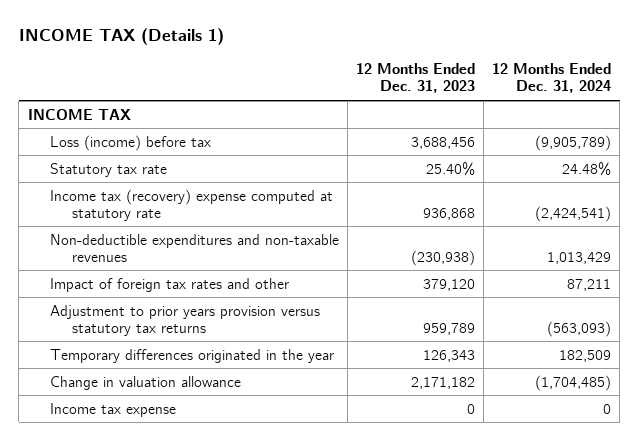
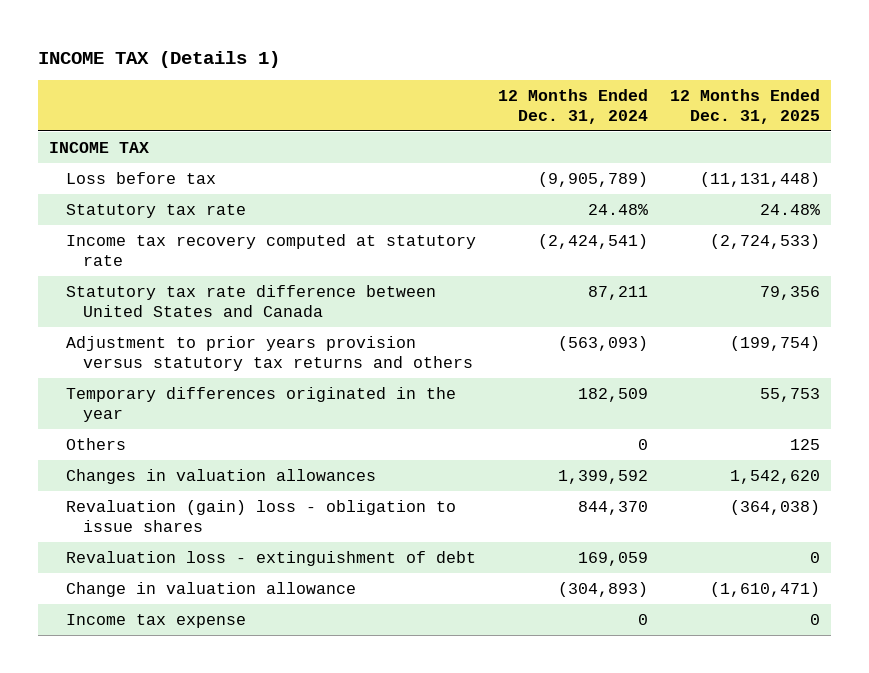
- | 12 Months Ended Dec. 31, 2023 | 12 Months Ended Dec. 31, 2024
+ | 12 Months Ended Dec. 31, 2024 | 12 Months Ended Dec. 31, 2025
- Loss (income) before tax | 3,688,456 | (9,905,789)
+ Loss before tax | (9,905,789) | (11,131,448)
- Income tax (recovery) expense computed at statutory rate | 936,868 | (2,424,541)
- Non-deductible expenditures and non-taxable revenues | (230,938) | 1,013,429
- Impact of foreign tax rates and other | 379,120 | 87,211
- Adjustment to prior years provision versus statutory tax returns | 959,789 | (563,093)
+ Income tax recovery computed at statutory rate | (2,424,541) | (2,724,533)
+ Statutory tax rate difference between United States and Canada | 87,211 | 79,356
+ Adjustment to prior years provision versus statutory tax returns and others | (563,093) | (199,754)
- Change in valuation allowance | 2,171,182 | (1,704,485)
+ Others | 0 | 125
+ Changes in valuation allowances | 1,399,592 | 1,542,620
+ Revaluation (gain) loss - obligation to issue shares | 844,370 | (364,038)
+ Revaluation loss - extinguishment of debt | 169,059 | 0
+ Change in valuation allowance | (304,893) | (1,610,471)

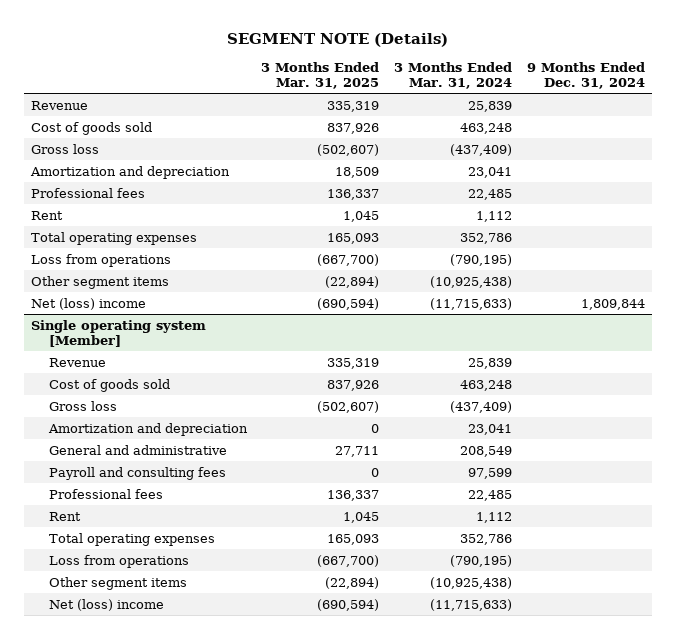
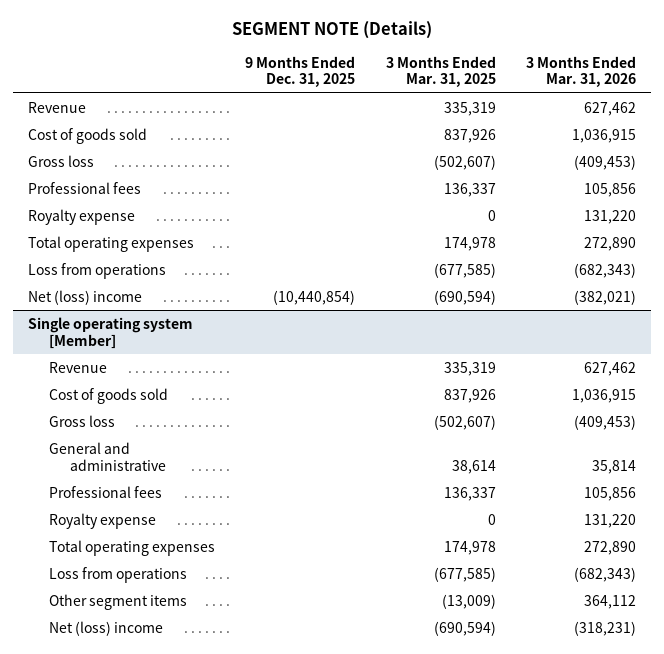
- | 3 Months Ended Mar. 31, 2025 | 3 Months Ended Mar. 31, 2024 | 9 Months Ended Dec. 31, 2024
+ | 9 Months Ended Dec. 31, 2025 | 3 Months Ended Mar. 31, 2025 | 3 Months Ended Mar. 31, 2026
- Amortization and depreciation | 18,509 | 23,041 |
- Rent | 1,045 | 1,112 |
- Total operating expenses | 165,093 | 352,786 |
- Loss from operations | (667,700) | (790,195) |
- Other segment items | (22,894) | (10,925,438) |
+ Royalty expense | | 0 | 131,220
+ Total operating expenses | | 174,978 | 272,890
+ Loss from operations | | (677,585) | (682,343)
@ Single operating system [Member]
- Amortization and depreciation | 0 | 23,041 |
- General and administrative | 27,711 | 208,549 |
- Payroll and consulting fees | 0 | 97,599 |
+ General and administrative | | 38,614 | 35,814
- Rent | 1,045 | 1,112 |
- Total operating expenses | 165,093 | 352,786 |
- Loss from operations | (667,700) | (790,195) |
- Other segment items | (22,894) | (10,925,438) |
+ Royalty expense | | 0 | 131,220
+ Total operating expenses | | 174,978 | 272,890
+ Loss from operations | | (677,585) | (682,343)
+ Other segment items | | (13,009) | 364,112

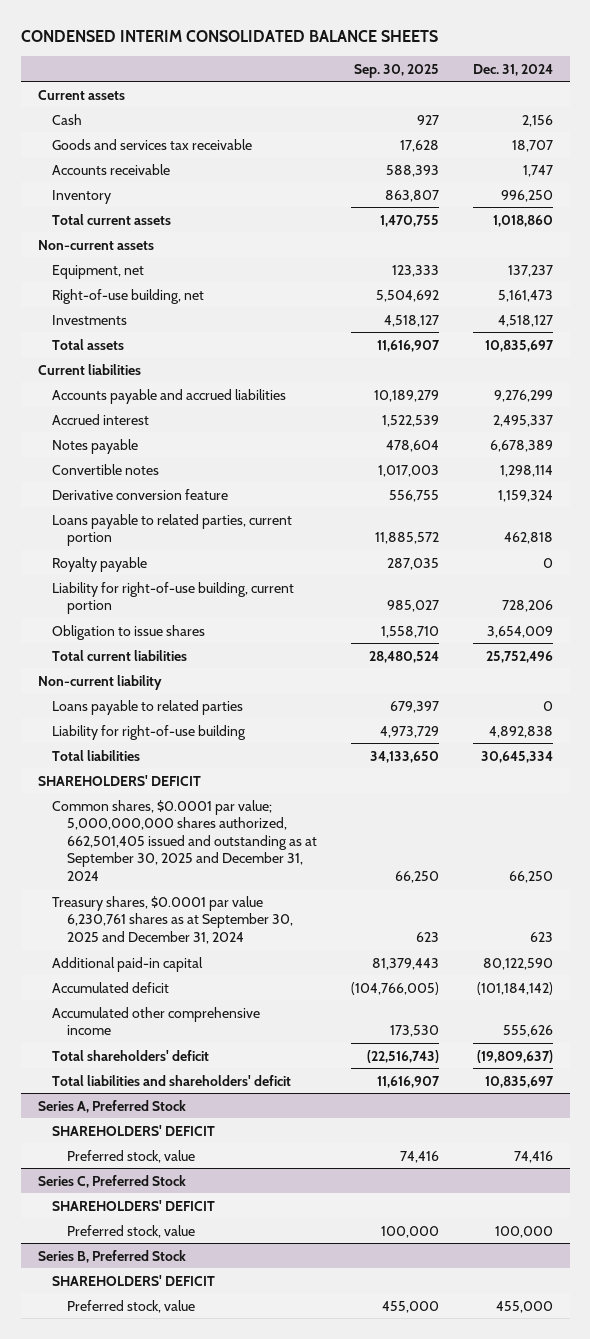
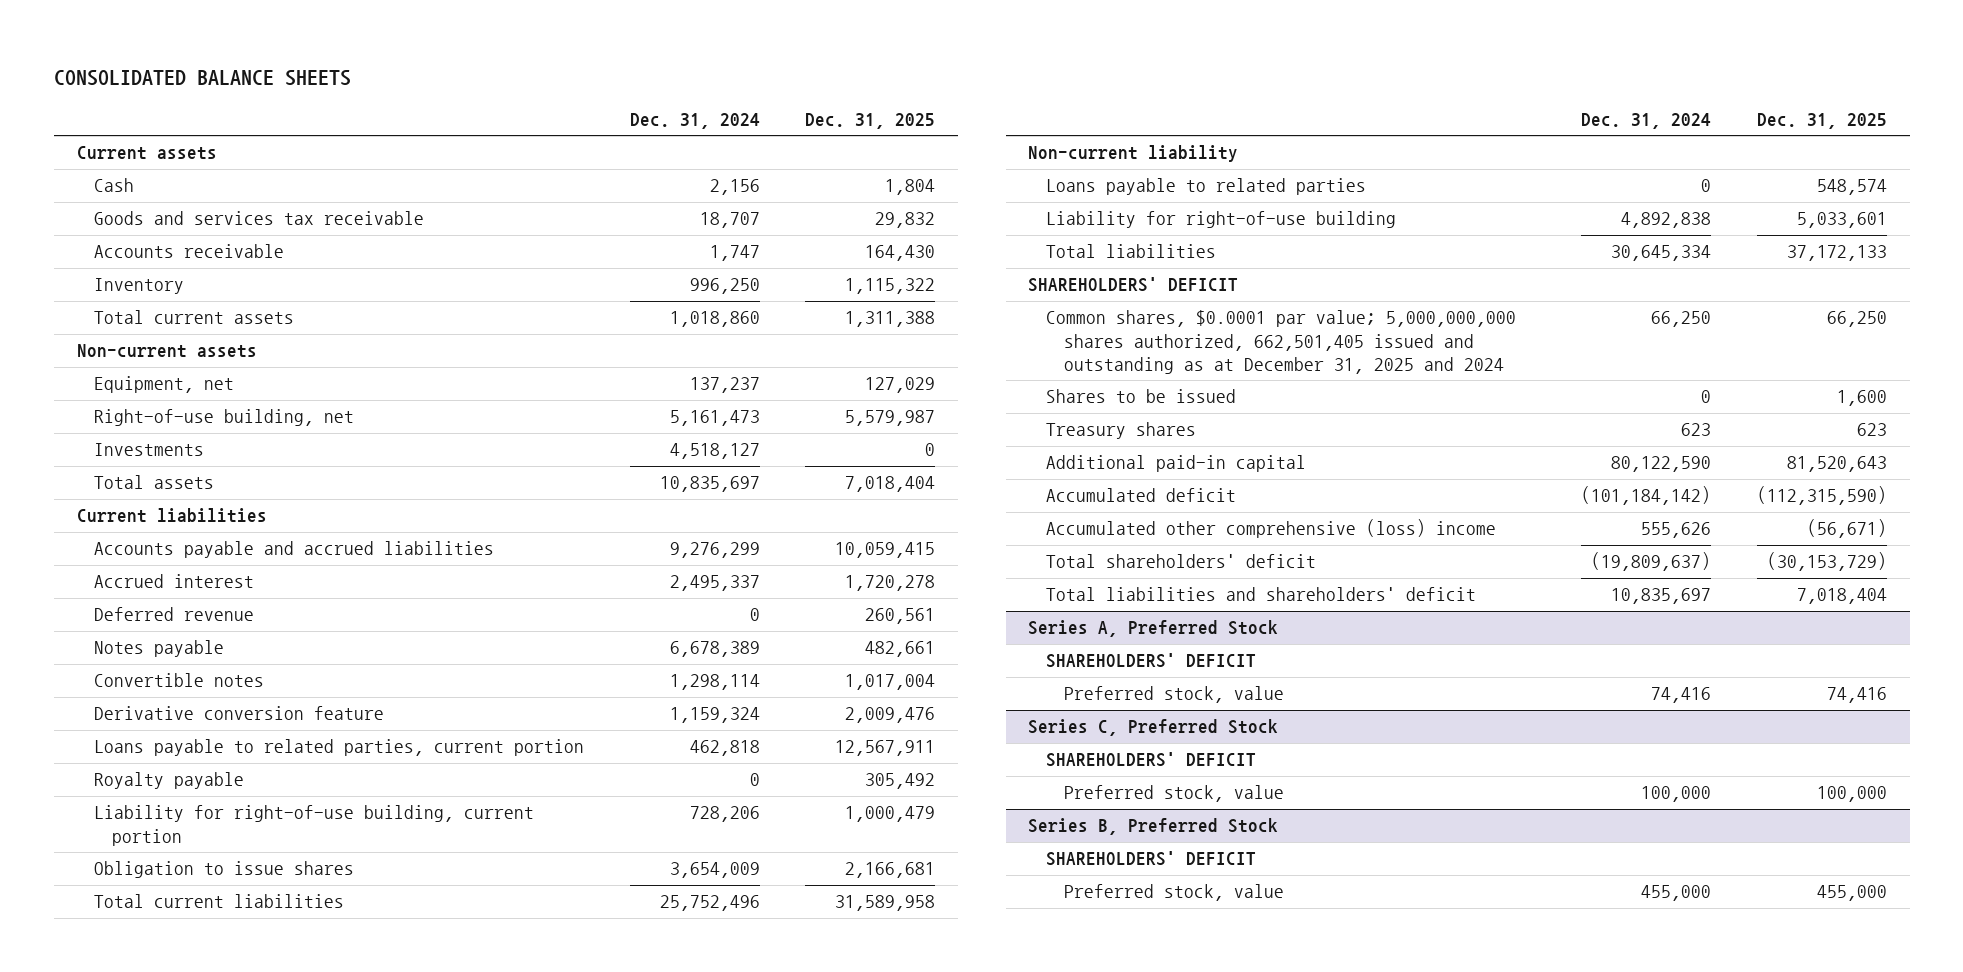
- CONDENSED INTERIM CONSOLIDATED BALANCE SHEETS
+ CONSOLIDATED BALANCE SHEETS
- | Sep. 30, 2025 | Dec. 31, 2024
+ | Dec. 31, 2024 | Dec. 31, 2025
+ Deferred revenue | 0 | 260,561
- Common shares, $0.0001 par value; 5,000,000,000 shares authorized, 662,501,405 issued and outstanding as at September 30, 2025 and December 31, 2024 | 66,250 | 66,250
- Treasury shares, $0.0001 par value 6,230,761 shares as at September 30, 2025 and December 31, 2024 | 623 | 623
+ Common shares, $0.0001 par value; 5,000,000,000 shares authorized, 662,501,405 issued and outstanding as at December 31, 2025 and 2024 | 66,250 | 66,250
+ Shares to be issued | 0 | 1,600
+ Treasury shares | 623 | 623
- Accumulated other comprehensive income | 173,530 | 555,626
+ Accumulated other comprehensive (loss) income | 555,626 | (56,671)

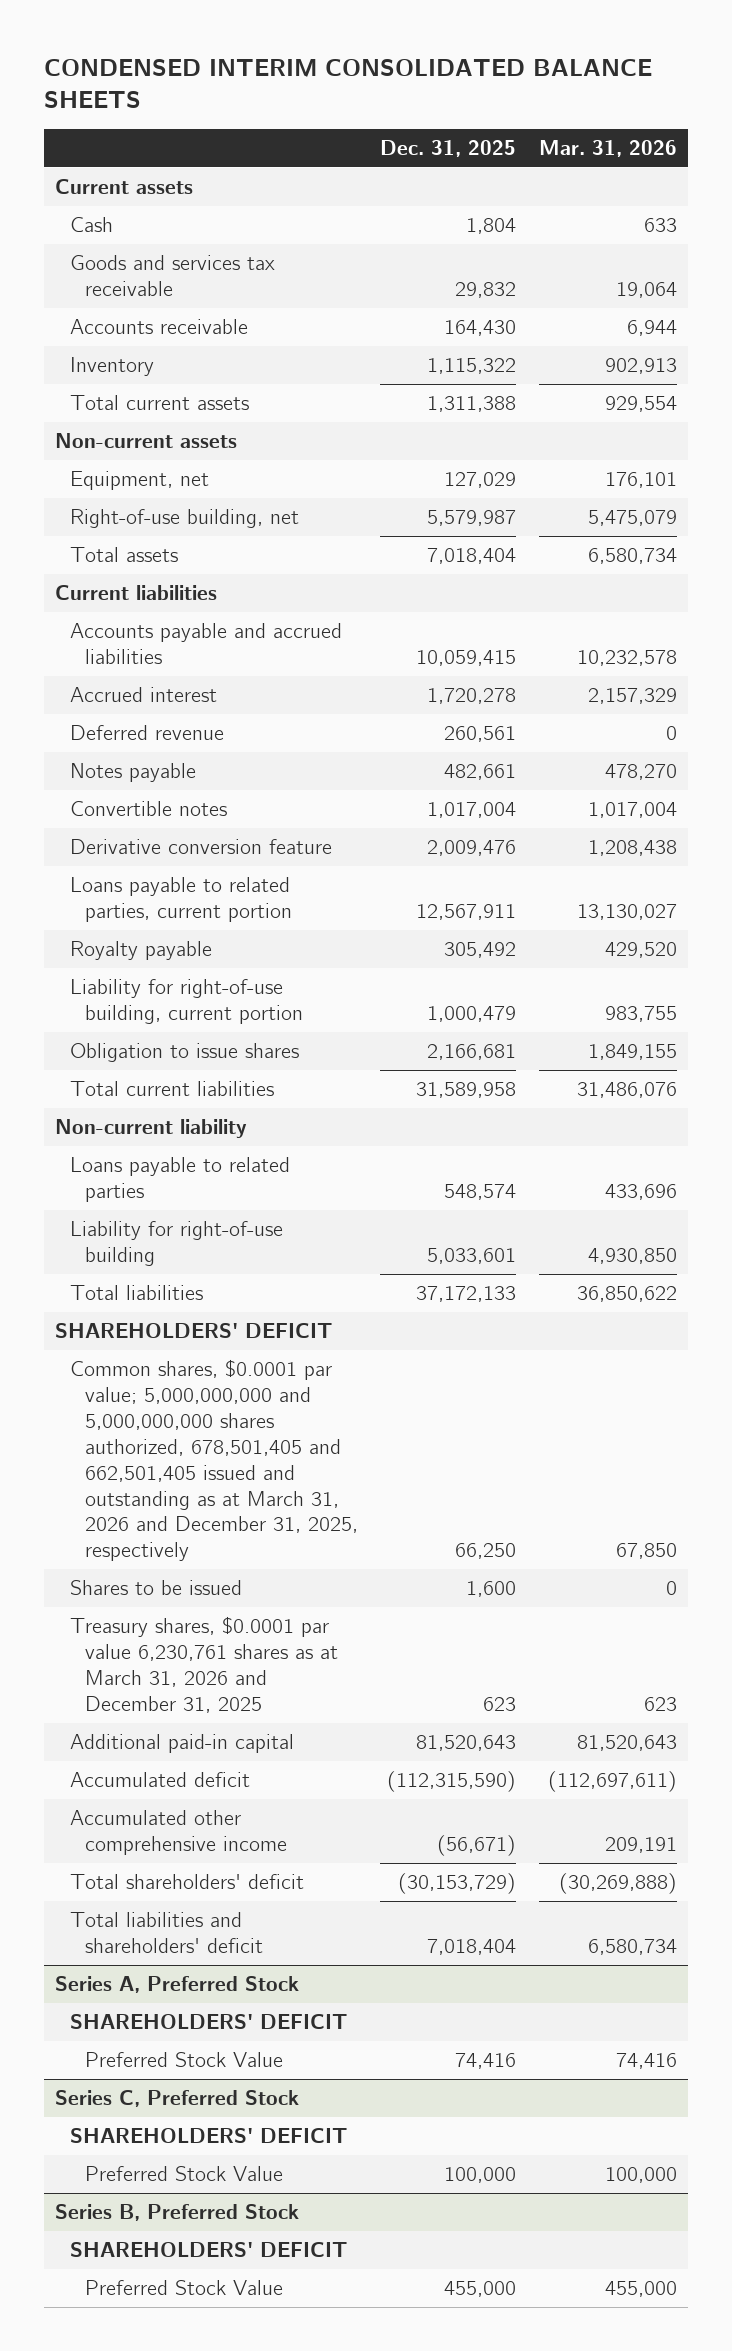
- CONSOLIDATED BALANCE SHEETS
+ CONDENSED INTERIM CONSOLIDATED BALANCE SHEETS
- | Dec. 31, 2024 | Dec. 31, 2025
+ | Dec. 31, 2025 | Mar. 31, 2026
- Investments | 4,518,127 | 0
- Common shares, $0.0001 par value; 5,000,000,000 shares authorized, 662,501,405 issued and outstanding as at December 31, 2025 and 2024 | 66,250 | 66,250
+ Common shares, $0.0001 par value; 5,000,000,000 and 5,000,000,000 shares authorized, 678,501,405 and 662,501,405 issued and outstanding as at March 31, 2026 and December 31, 2025, respectively | 66,250 | 67,850
- Treasury shares | 623 | 623
+ Treasury shares, $0.0001 par value 6,230,761 shares as at March 31, 2026 and December 31, 2025 | 623 | 623
- Accumulated other comprehensive (loss) income | 555,626 | (56,671)
+ Accumulated other comprehensive income | (56,671) | 209,191
@ Series A, Preferred Stock
- Preferred stock, value | 74,416 | 74,416
+ Preferred Stock Value | 74,416 | 74,416
@ Series C, Preferred Stock
- Preferred stock, value | 100,000 | 100,000
+ Preferred Stock Value | 100,000 | 100,000
@ Series B, Preferred Stock
- Preferred stock, value | 455,000 | 455,000
+ Preferred Stock Value | 455,000 | 455,000

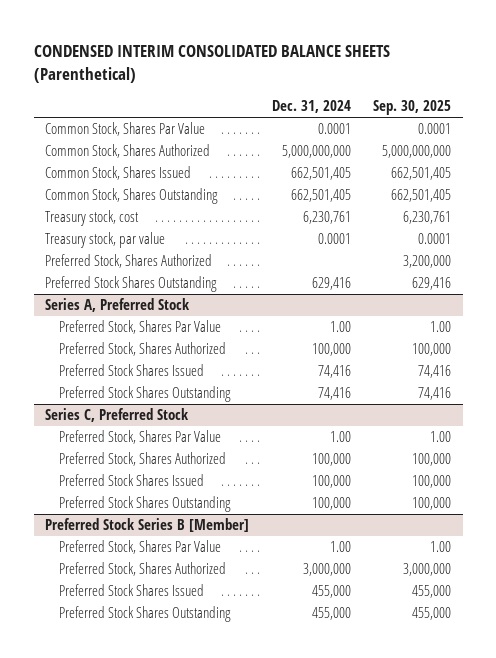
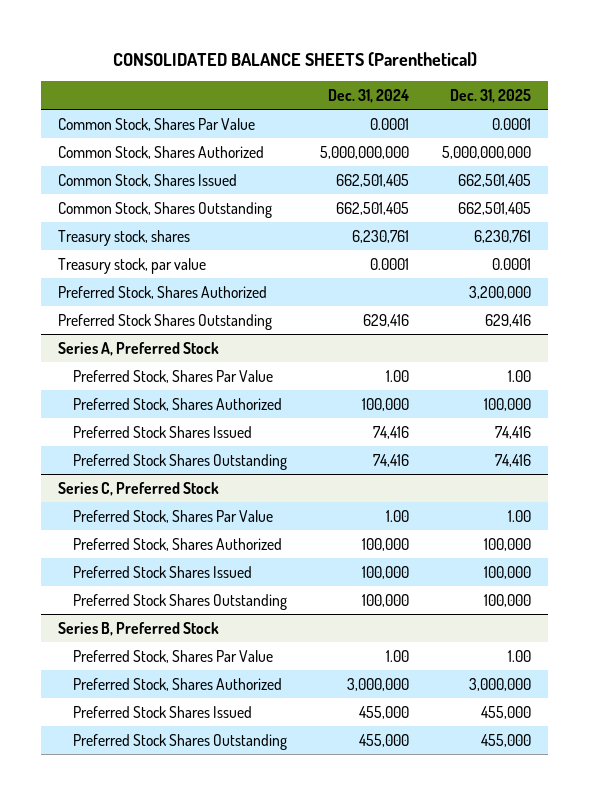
- CONDENSED INTERIM CONSOLIDATED BALANCE SHEETS (Parenthetical)
+ CONSOLIDATED BALANCE SHEETS (Parenthetical)
- | Dec. 31, 2024 | Sep. 30, 2025
+ | Dec. 31, 2024 | Dec. 31, 2025
- Treasury stock, cost | 6,230,761 | 6,230,761
+ Treasury stock, shares | 6,230,761 | 6,230,761
- Preferred Stock Series B [Member]
+ Series B, Preferred Stock

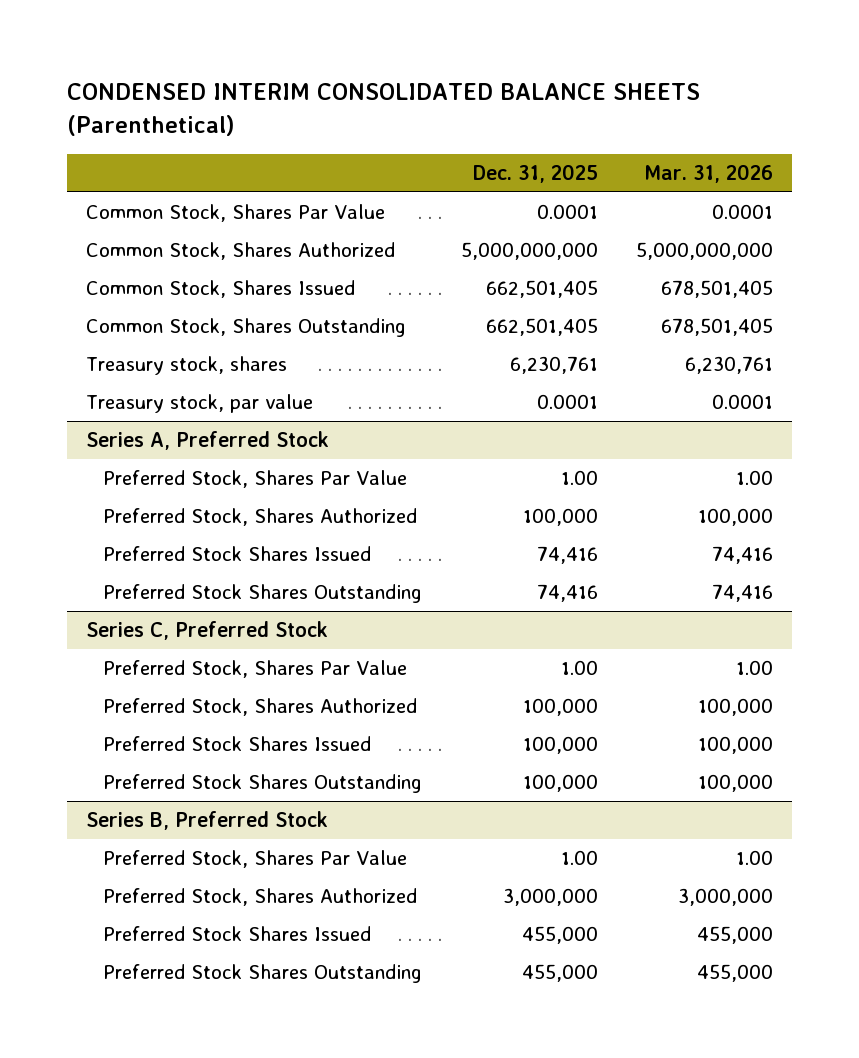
- CONSOLIDATED BALANCE SHEETS (Parenthetical)
+ CONDENSED INTERIM CONSOLIDATED BALANCE SHEETS (Parenthetical)
- | Dec. 31, 2024 | Dec. 31, 2025
+ | Dec. 31, 2025 | Mar. 31, 2026
- Preferred Stock, Shares Authorized | | 3,200,000
- Preferred Stock Shares Outstanding | 629,416 | 629,416

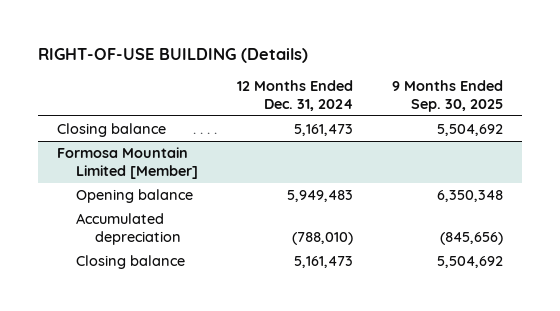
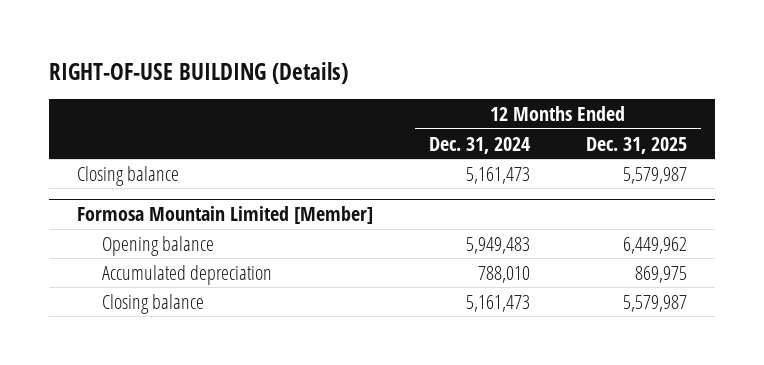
- | 12 Months Ended Dec. 31, 2024 | 9 Months Ended Sep. 30, 2025
+ | 12 Months Ended Dec. 31, 2024 | 12 Months Ended Dec. 31, 2025
@ Formosa Mountain Limited [Member]
- Accumulated depreciation | (788,010) | (845,656)
+ Accumulated depreciation | 788,010 | 869,975

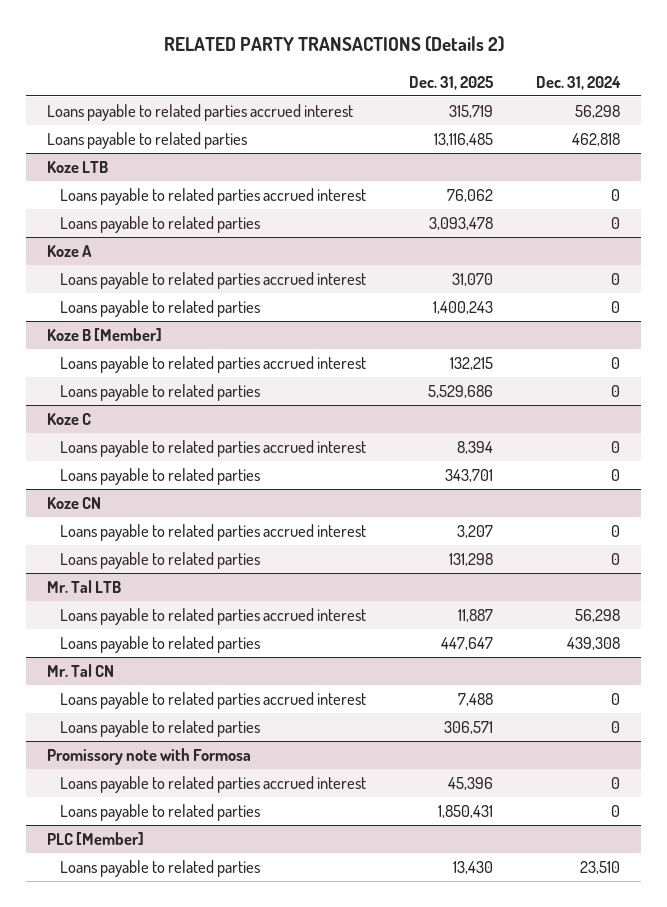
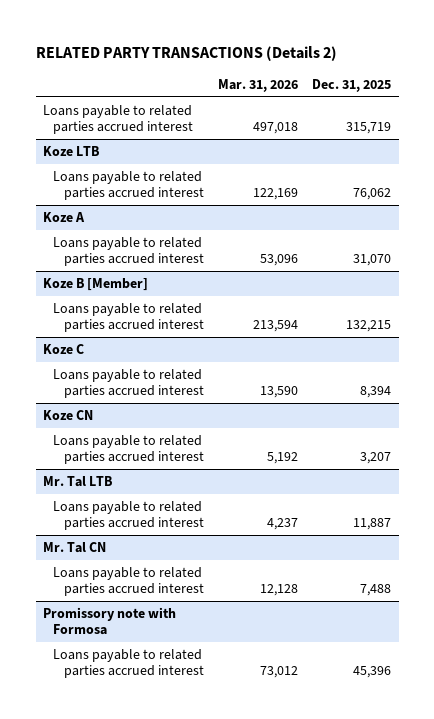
- | Dec. 31, 2025 | Dec. 31, 2024
+ | Mar. 31, 2026 | Dec. 31, 2025
- Loans payable to related parties | 13,116,485 | 462,818
@ Koze LTB
- Loans payable to related parties | 3,093,478 | 0
@ Koze A
- Loans payable to related parties | 1,400,243 | 0
@ Koze B [Member]
- Loans payable to related parties | 5,529,686 | 0
@ Koze C
- Loans payable to related parties | 343,701 | 0
@ Koze CN
- Loans payable to related parties | 131,298 | 0
@ Mr. Tal LTB
- Loans payable to related parties | 447,647 | 439,308
@ Mr. Tal CN
- Loans payable to related parties | 306,571 | 0
@ Promissory note with Formosa
- Loans payable to related parties | 1,850,431 | 0
- PLC [Member]
- Loans payable to related parties | 13,430 | 23,510

